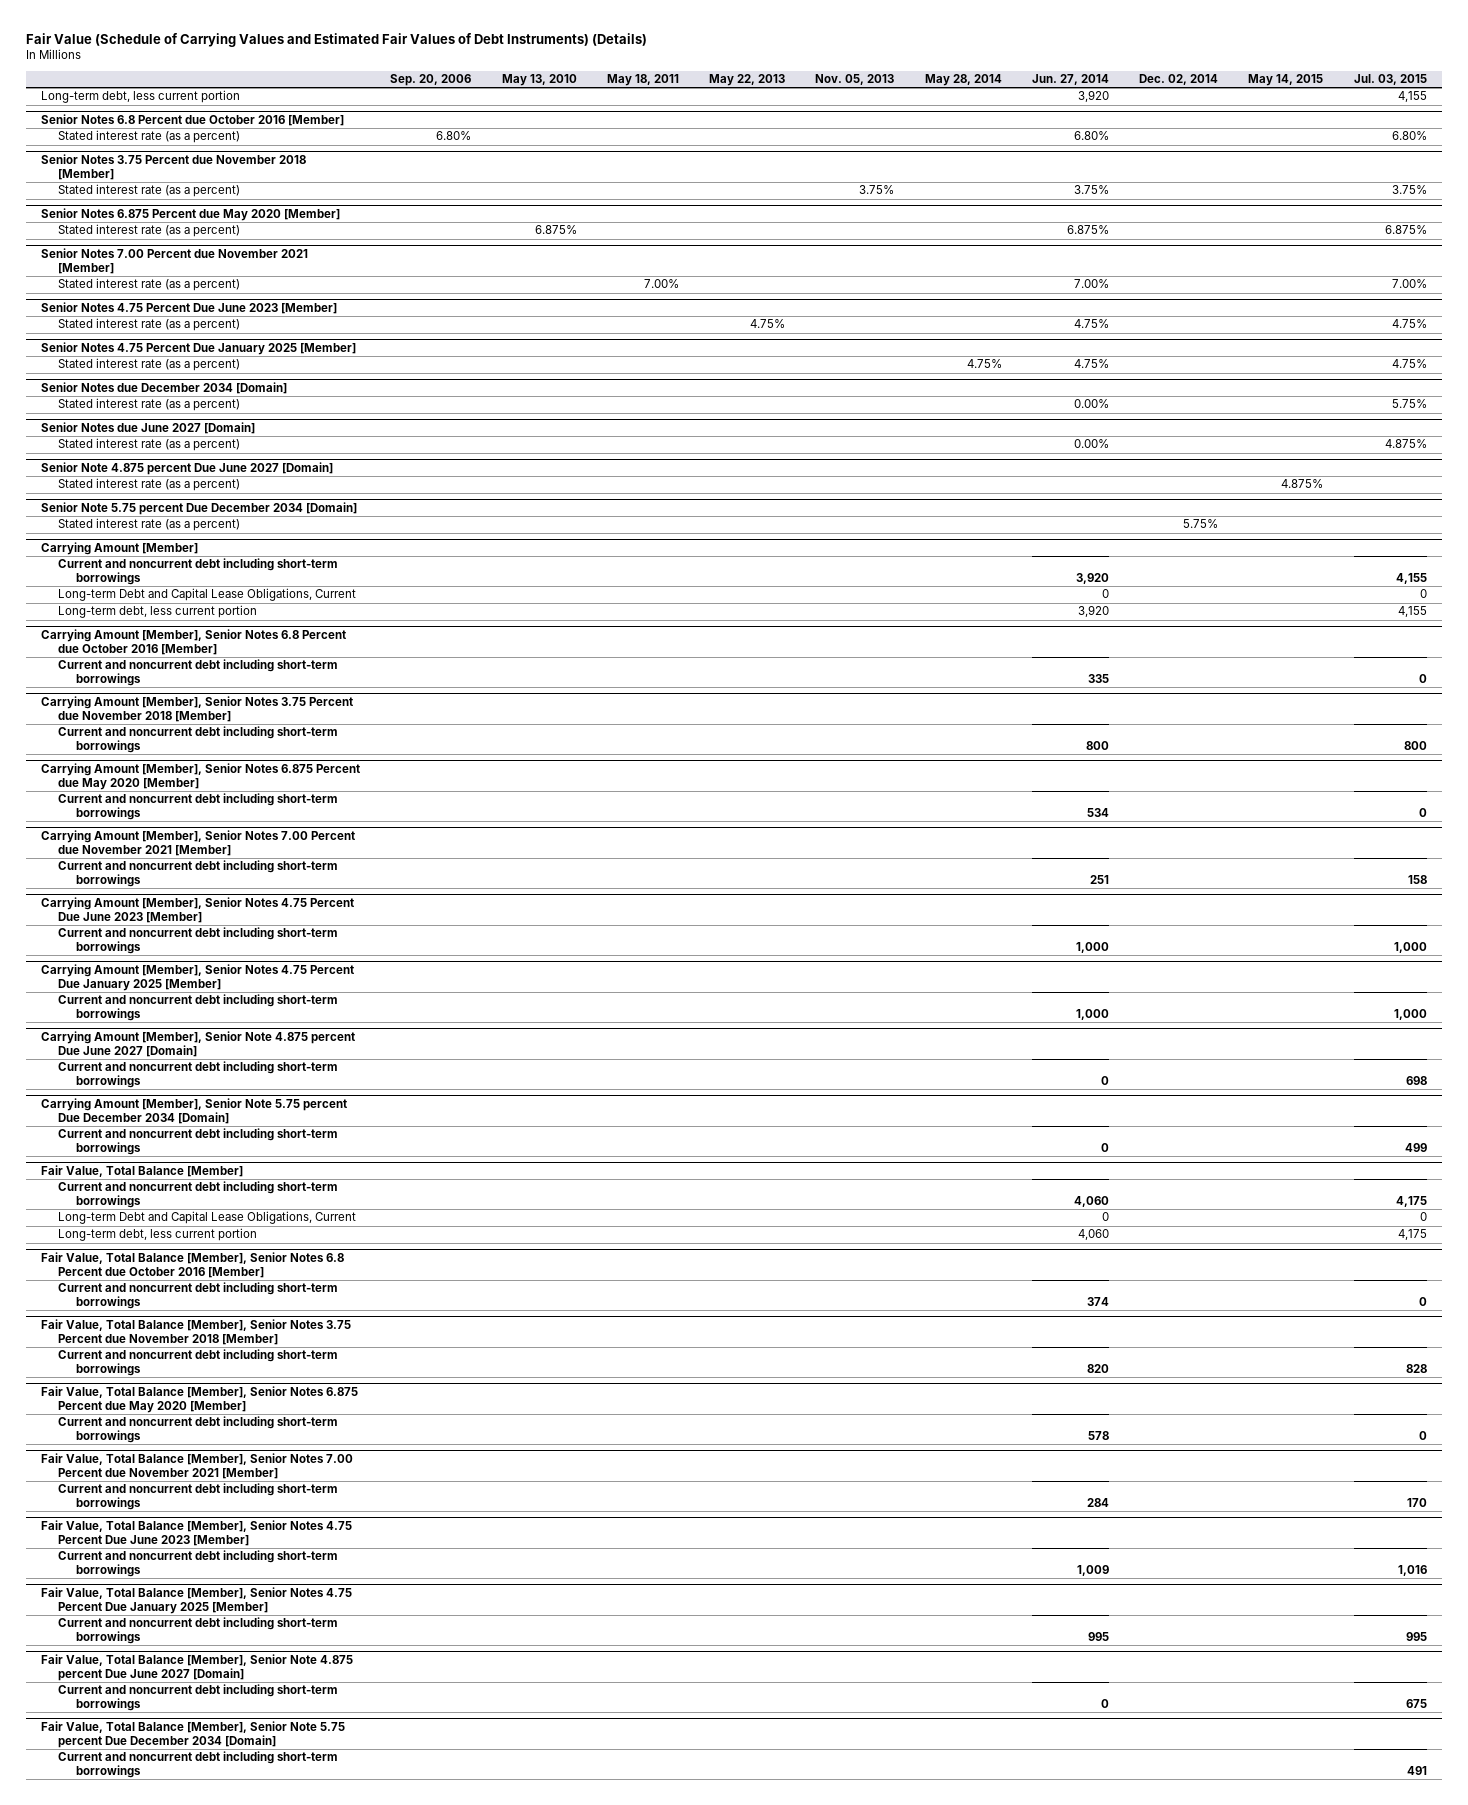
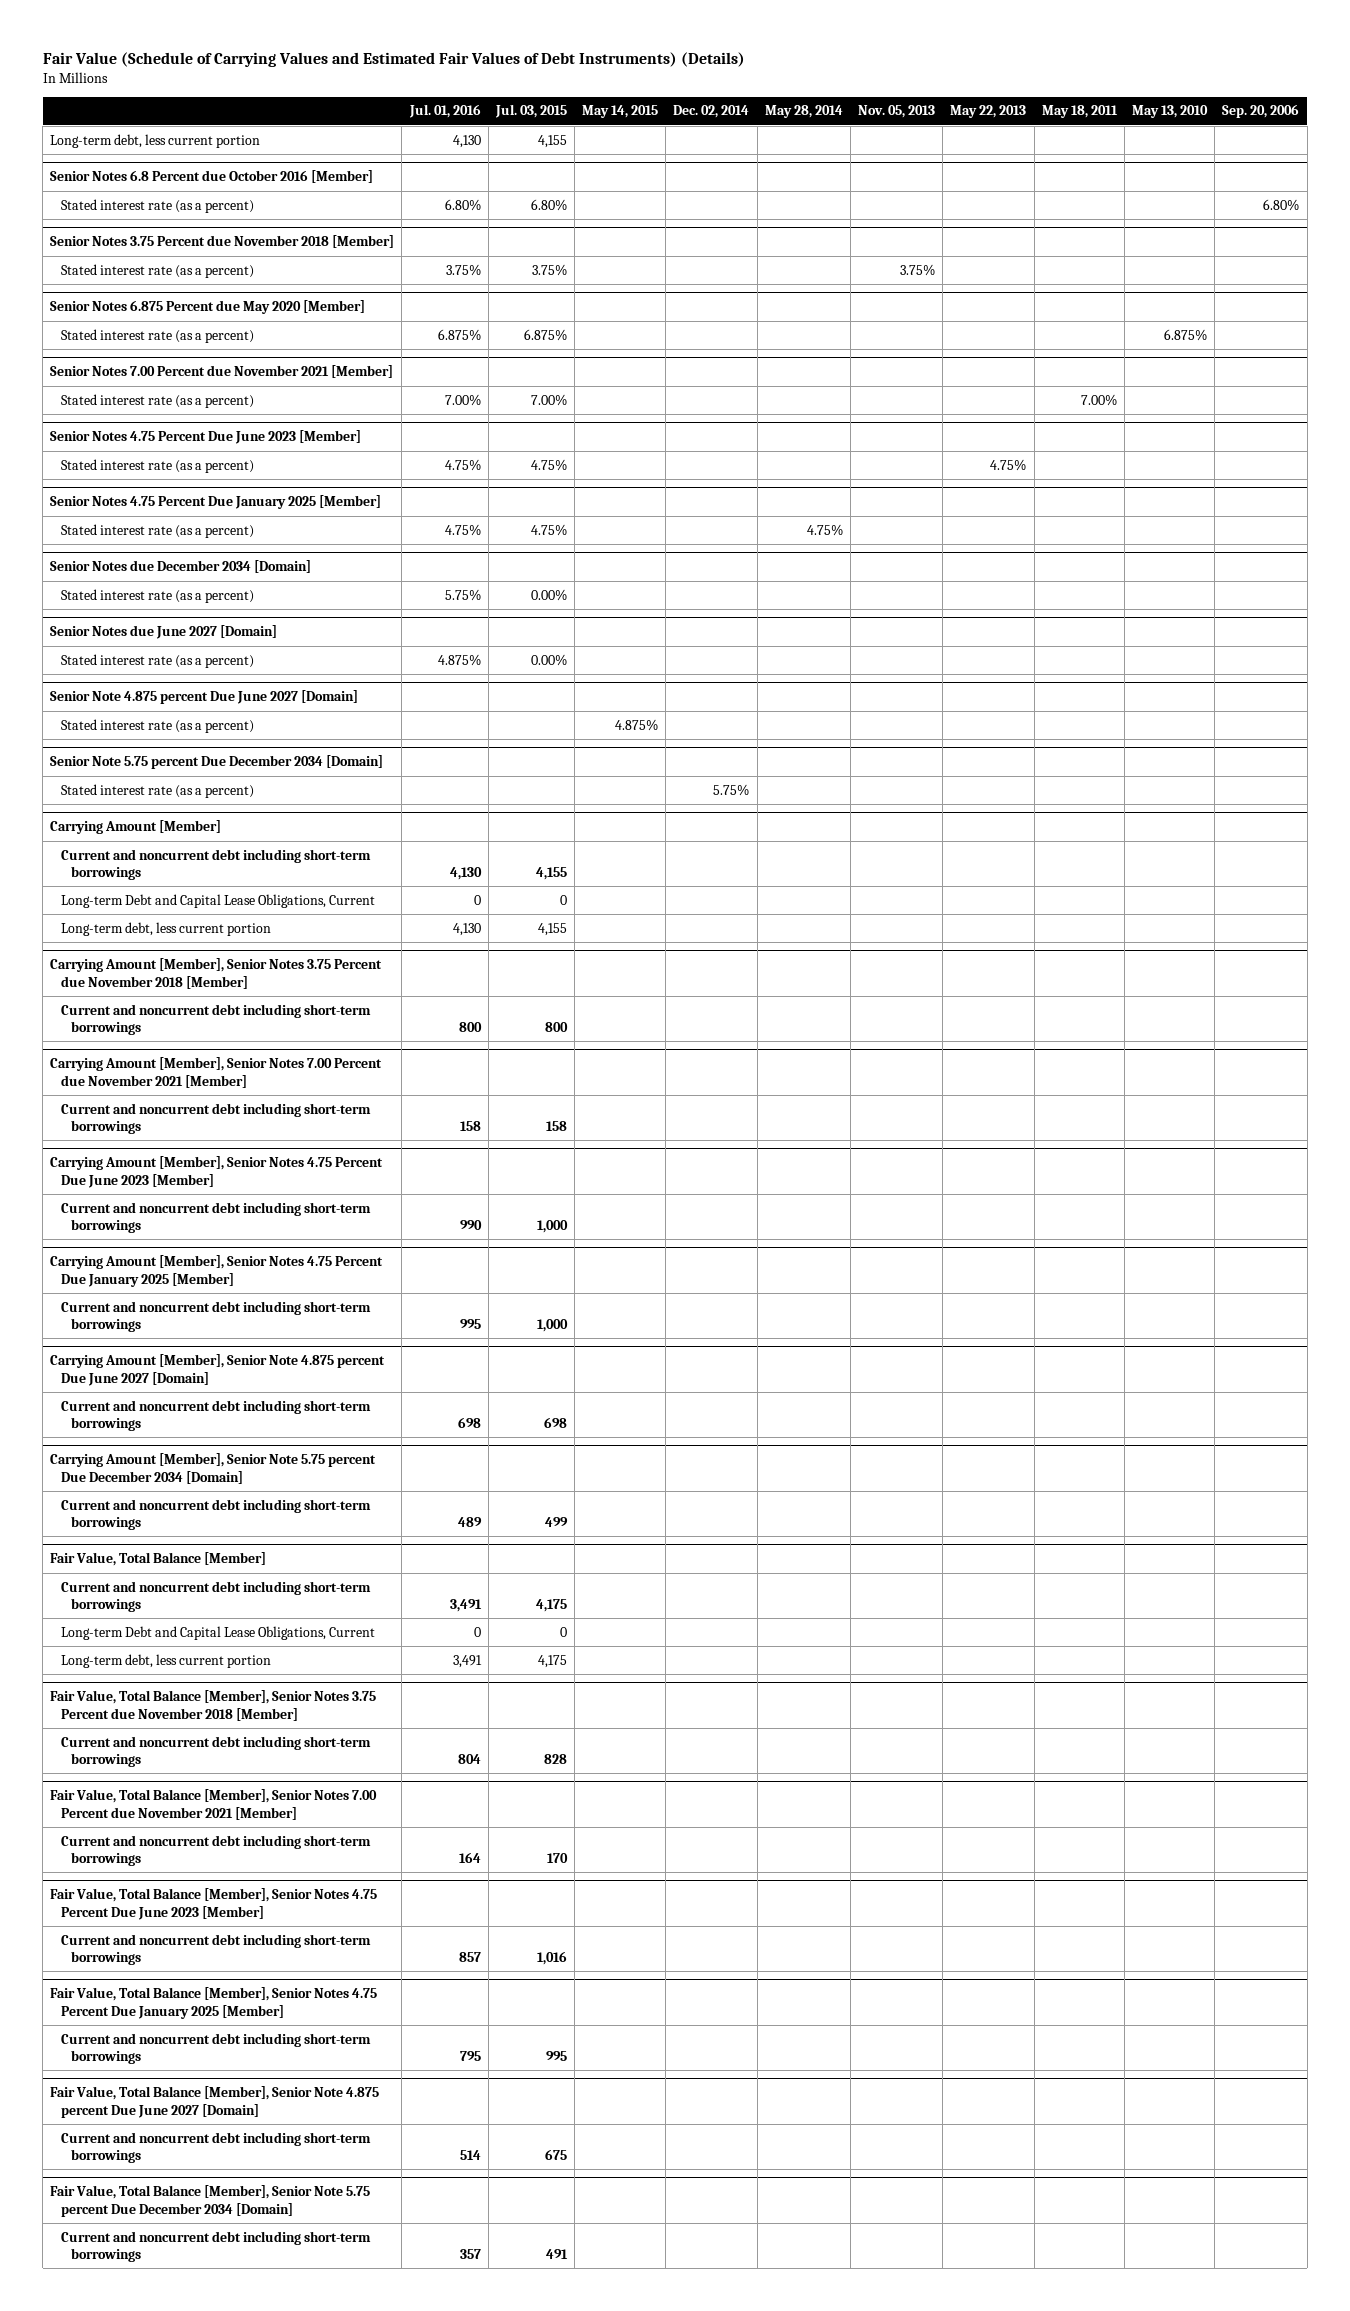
- | Sep. 20, 2006 | May 13, 2010 | May 18, 2011 | May 22, 2013 | Nov. 05, 2013 | May 28, 2014 | Jun. 27, 2014 | Dec. 02, 2014 | May 14, 2015 | Jul. 03, 2015
+ | Jul. 01, 2016 | Jul. 03, 2015 | May 14, 2015 | Dec. 02, 2014 | May 28, 2014 | Nov. 05, 2013 | May 22, 2013 | May 18, 2011 | May 13, 2010 | Sep. 20, 2006
@ Senior Notes due December 2034 [Domain]
- Stated interest rate (as a percent) | | | | | | | 0.00% | | | 5.75%
+ Stated interest rate (as a percent) | 5.75% | 0.00% | | | | | | | |
@ Senior Notes due June 2027 [Domain]
- Stated interest rate (as a percent) | | | | | | | 0.00% | | | 4.875%
+ Stated interest rate (as a percent) | 4.875% | 0.00% | | | | | | | |
- Carrying Amount [Member], Senior Notes 6.8 Percent due October 2016 [Member]
- Current and noncurrent debt including short-term borrowings | | | | | | | 335 | | | 0
- Carrying Amount [Member], Senior Notes 6.875 Percent due May 2020 [Member]
- Current and noncurrent debt including short-term borrowings | | | | | | | 534 | | | 0
- Fair Value, Total Balance [Member], Senior Notes 6.8 Percent due October 2016 [Member]
- Current and noncurrent debt including short-term borrowings | | | | | | | 374 | | | 0
- Fair Value, Total Balance [Member], Senior Notes 6.875 Percent due May 2020 [Member]
- Current and noncurrent debt including short-term borrowings | | | | | | | 578 | | | 0

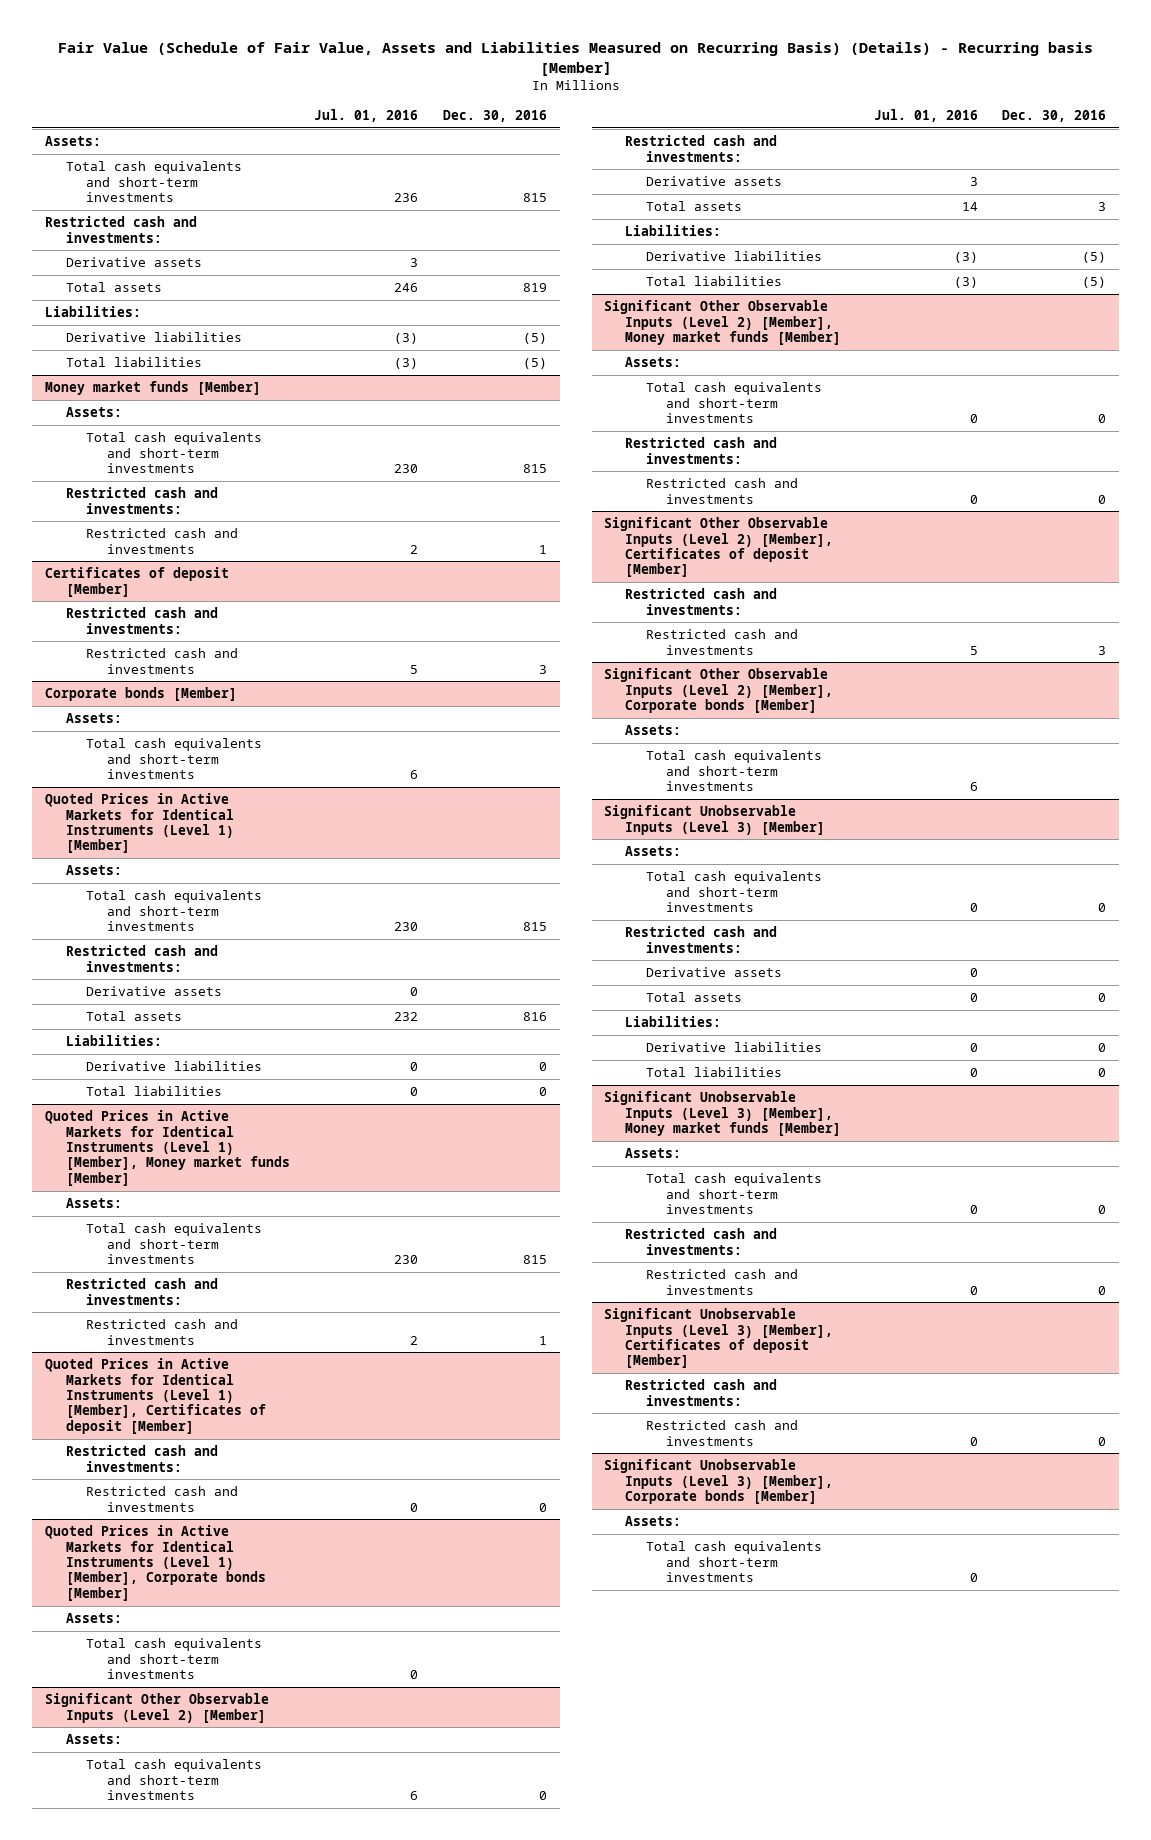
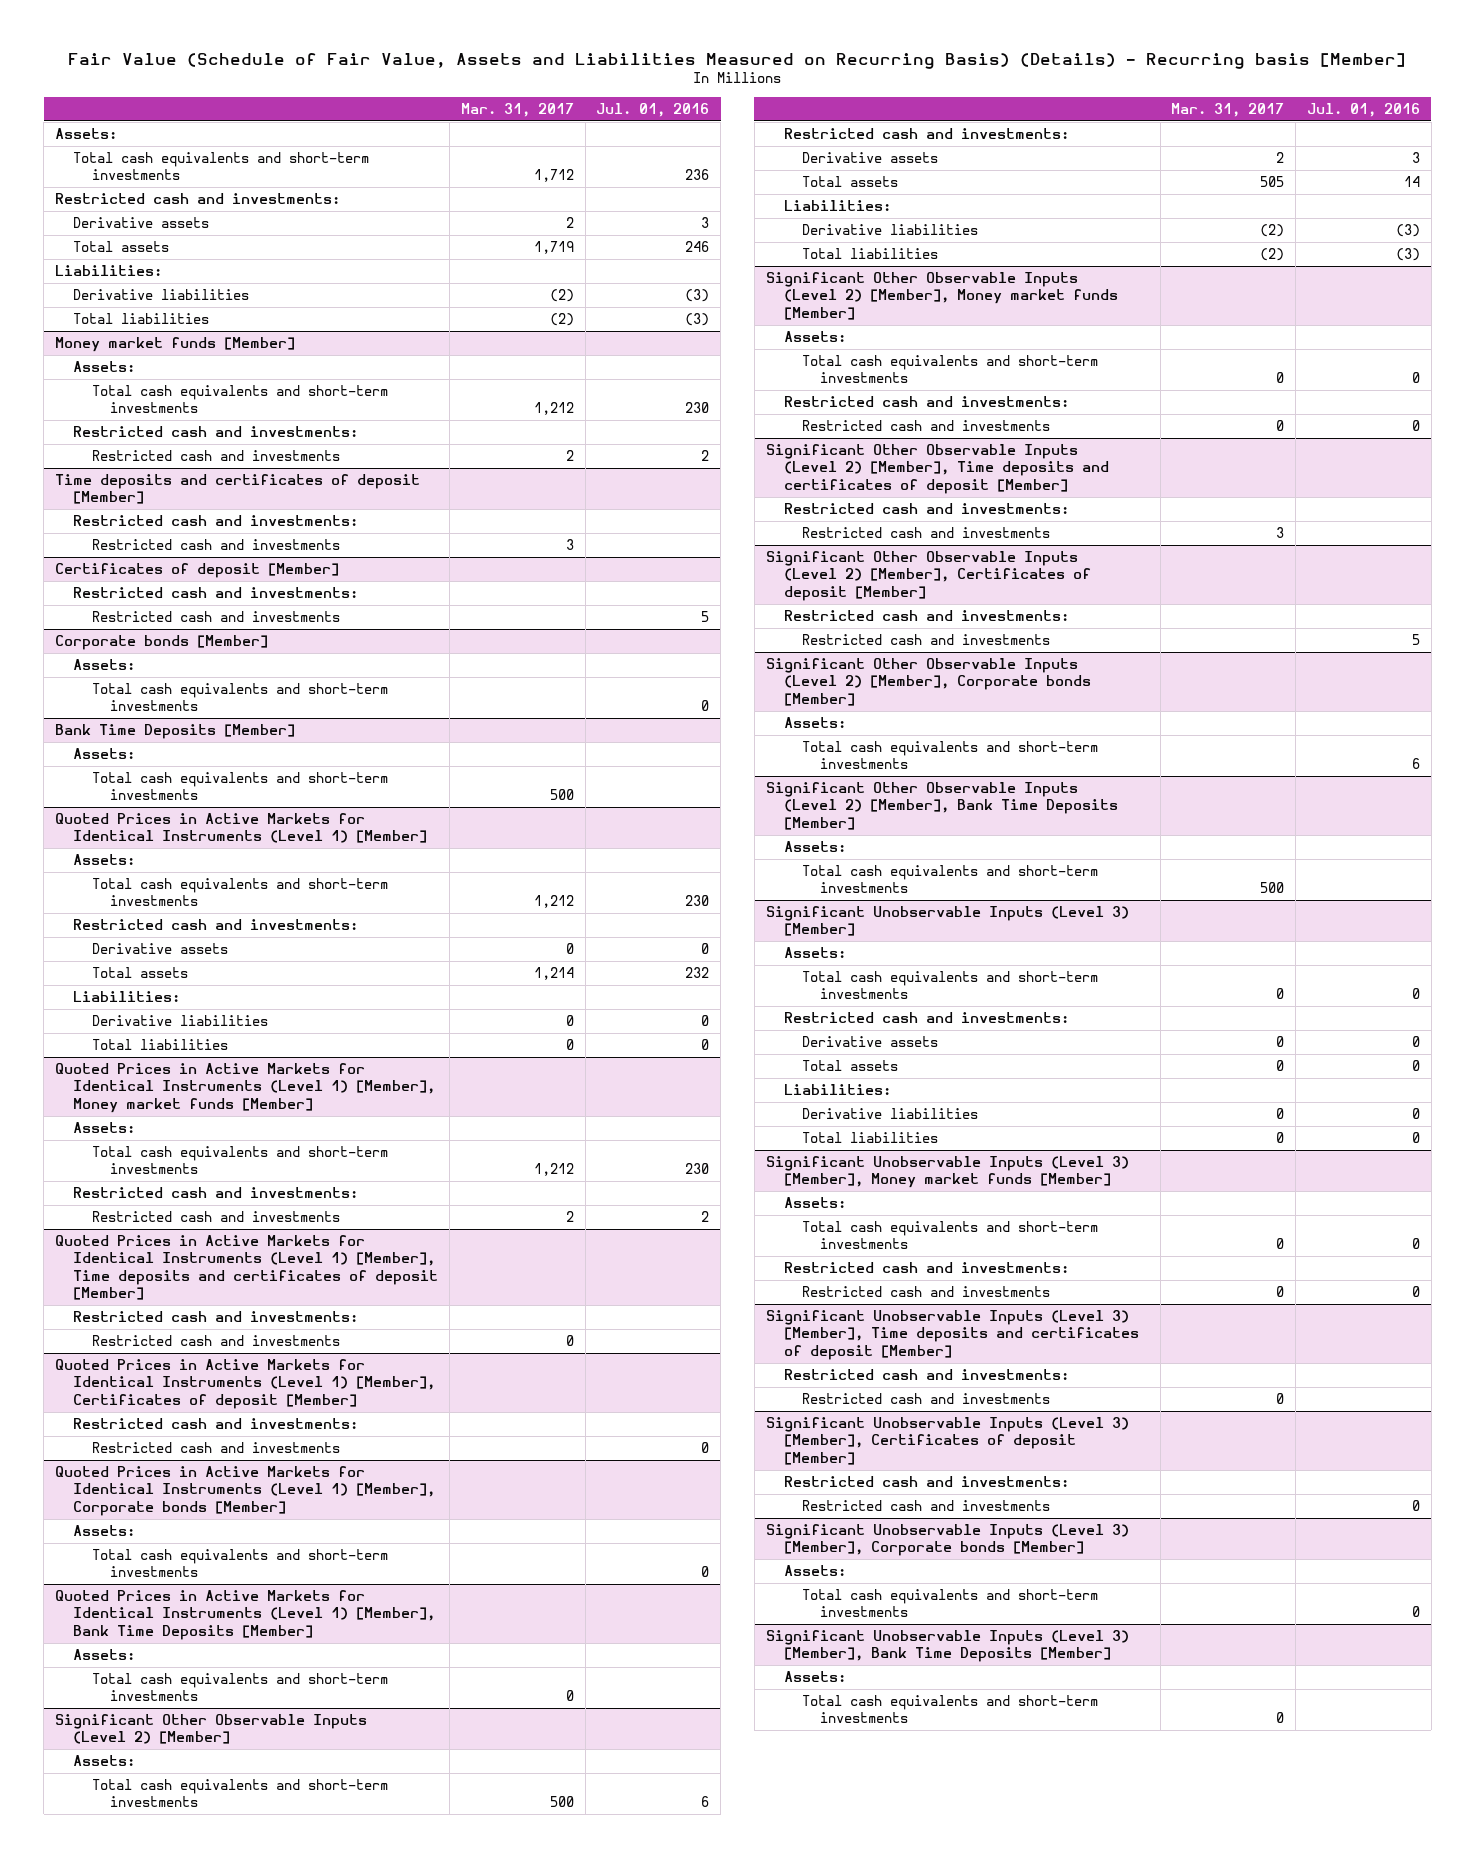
- | Jul. 01, 2016 | Dec. 30, 2016
+ | Mar. 31, 2017 | Jul. 01, 2016
+ Time deposits and certificates of deposit [Member]
+ Restricted cash and investments:
+ Restricted cash and investments | 3 |
@ Corporate bonds [Member]
- Total cash equivalents and short-term investments | 6 |
+ Total cash equivalents and short-term investments | | 0
+ Bank Time Deposits [Member]
+ Assets:
+ Total cash equivalents and short-term investments | 500 |
+ Quoted Prices in Active Markets for Identical Instruments (Level 1) [Member], Time deposits and certificates of deposit [Member]
+ Restricted cash and investments:
+ Restricted cash and investments | 0 |
+ Quoted Prices in Active Markets for Identical Instruments (Level 1) [Member], Bank Time Deposits [Member]
+ Assets:
+ Total cash equivalents and short-term investments | 0 |
+ Significant Other Observable Inputs (Level 2) [Member], Time deposits and certificates of deposit [Member]
+ Restricted cash and investments:
+ Restricted cash and investments | 3 |
+ Significant Other Observable Inputs (Level 2) [Member], Bank Time Deposits [Member]
+ Assets:
+ Total cash equivalents and short-term investments | 500 |
+ Significant Unobservable Inputs (Level 3) [Member], Time deposits and certificates of deposit [Member]
+ Restricted cash and investments:
+ Restricted cash and investments | 0 |
+ Significant Unobservable Inputs (Level 3) [Member], Bank Time Deposits [Member]
+ Assets:
+ Total cash equivalents and short-term investments | 0 |

